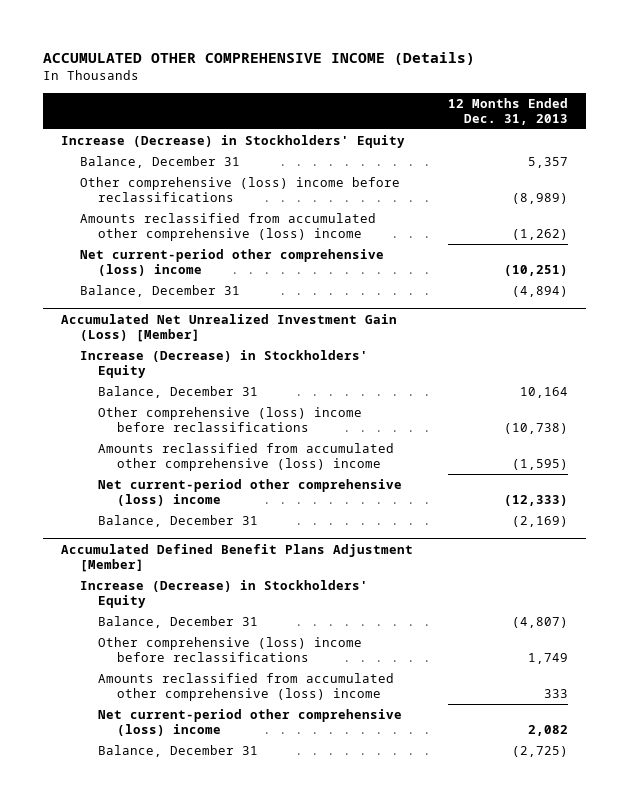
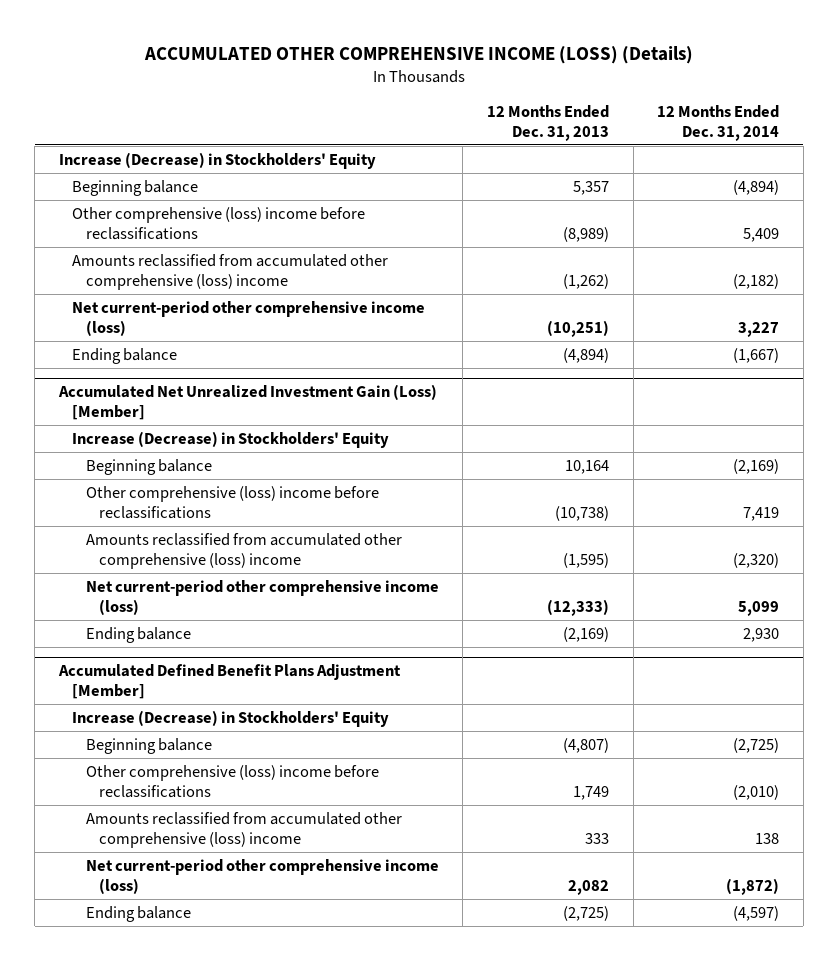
- ACCUMULATED OTHER COMPREHENSIVE INCOME (Details)
+ ACCUMULATED OTHER COMPREHENSIVE INCOME (LOSS) (Details)
- | 12 Months Ended Dec. 31, 2013
+ | 12 Months Ended Dec. 31, 2013 | 12 Months Ended Dec. 31, 2014
- Balance, December 31 | 5,357
+ Beginning balance | 5,357 | (4,894)
- Net current-period other comprehensive (loss) income | (10,251)
- Balance, December 31 | (4,894)
+ Net current-period other comprehensive income (loss) | (10,251) | 3,227
+ Ending balance | (4,894) | (1,667)
@ Accumulated Net Unrealized Investment Gain (Loss) [Member]
- Balance, December 31 | 10,164
+ Beginning balance | 10,164 | (2,169)
- Net current-period other comprehensive (loss) income | (12,333)
- Balance, December 31 | (2,169)
+ Net current-period other comprehensive income (loss) | (12,333) | 5,099
+ Ending balance | (2,169) | 2,930
@ Accumulated Defined Benefit Plans Adjustment [Member]
- Balance, December 31 | (4,807)
+ Beginning balance | (4,807) | (2,725)
- Net current-period other comprehensive (loss) income | 2,082
- Balance, December 31 | (2,725)
+ Net current-period other comprehensive income (loss) | 2,082 | (1,872)
+ Ending balance | (2,725) | (4,597)

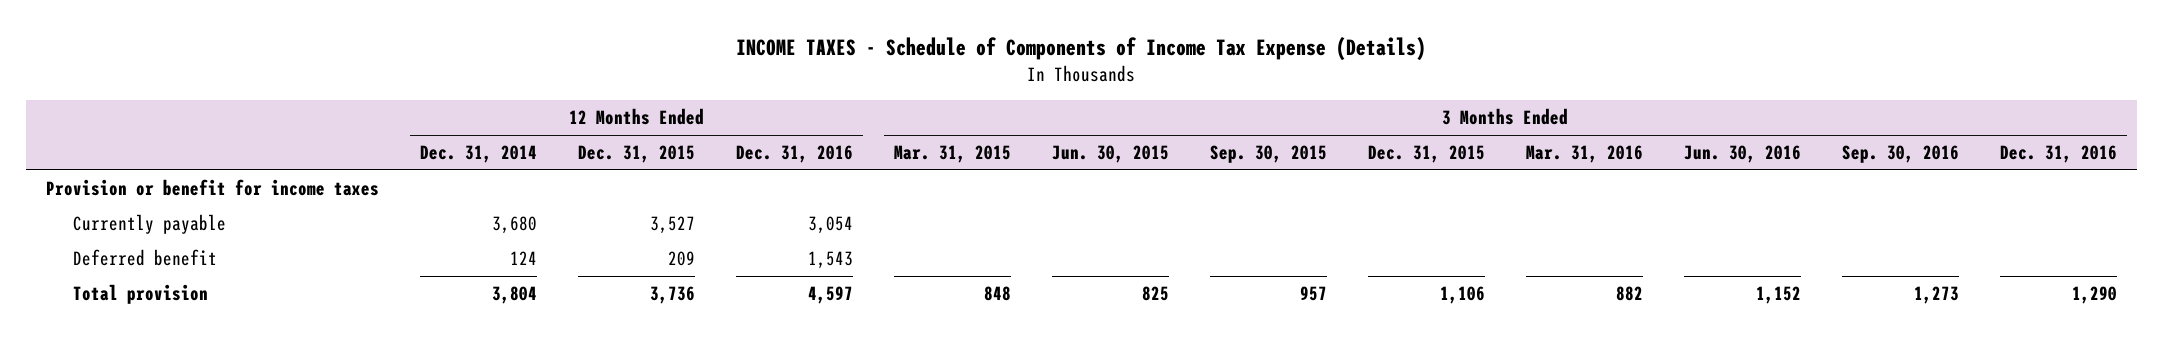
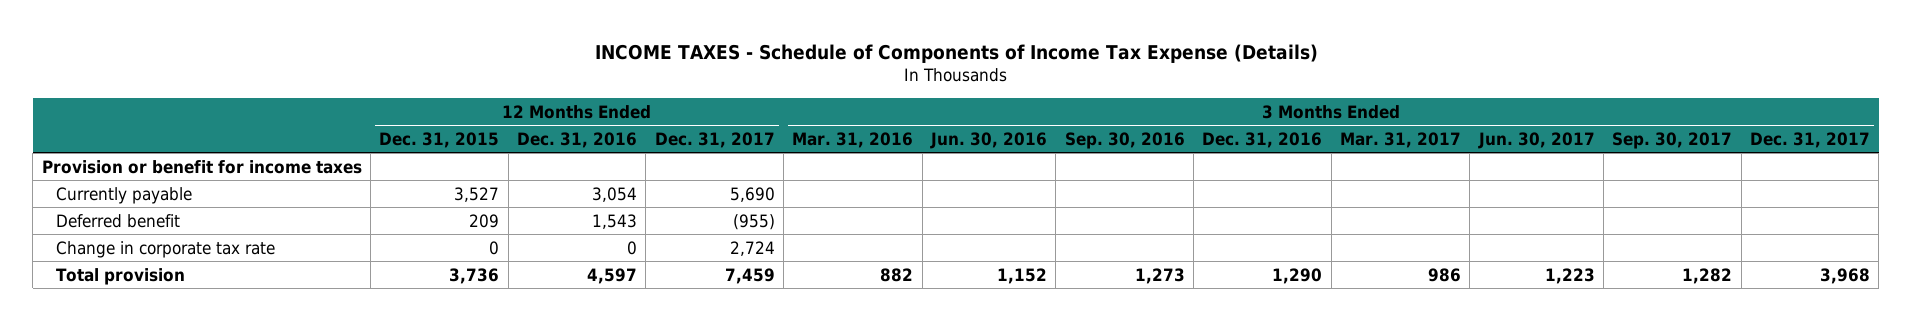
- | 12 Months Ended Dec. 31, 2014 | 12 Months Ended Dec. 31, 2015 | 12 Months Ended Dec. 31, 2016 | 3 Months Ended Mar. 31, 2015 | 3 Months Ended Jun. 30, 2015 | 3 Months Ended Sep. 30, 2015 | 3 Months Ended Dec. 31, 2015 | 3 Months Ended Mar. 31, 2016 | 3 Months Ended Jun. 30, 2016 | 3 Months Ended Sep. 30, 2016 | 3 Months Ended Dec. 31, 2016
+ | 12 Months Ended Dec. 31, 2015 | 12 Months Ended Dec. 31, 2016 | 12 Months Ended Dec. 31, 2017 | 3 Months Ended Mar. 31, 2016 | 3 Months Ended Jun. 30, 2016 | 3 Months Ended Sep. 30, 2016 | 3 Months Ended Dec. 31, 2016 | 3 Months Ended Mar. 31, 2017 | 3 Months Ended Jun. 30, 2017 | 3 Months Ended Sep. 30, 2017 | 3 Months Ended Dec. 31, 2017
+ Change in corporate tax rate | 0 | 0 | 2,724 | | | | | | | |

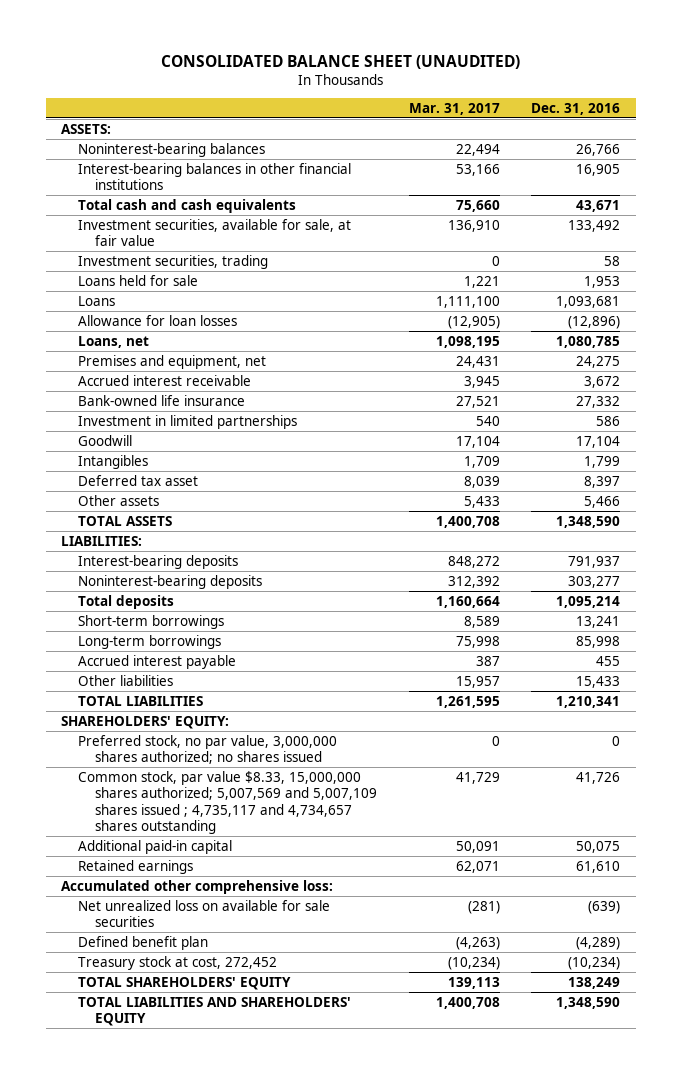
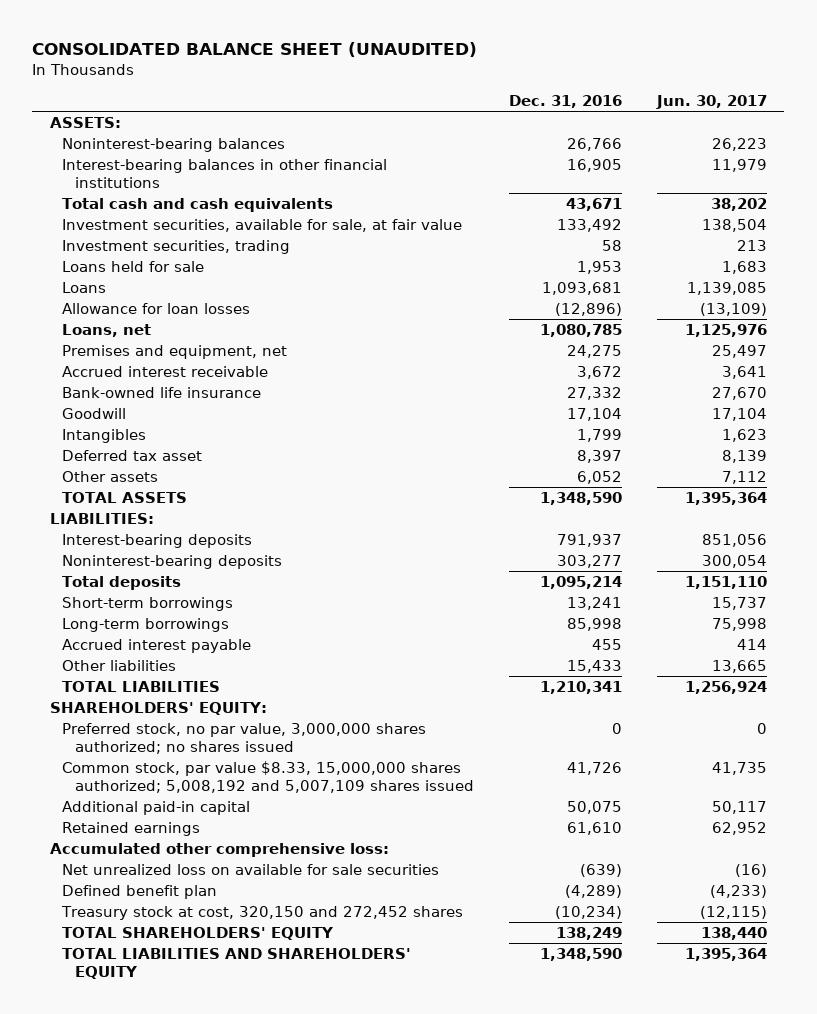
- | Mar. 31, 2017 | Dec. 31, 2016
+ | Dec. 31, 2016 | Jun. 30, 2017
- Investment in limited partnerships | 540 | 586
- Other assets | 5,433 | 5,466
+ Other assets | 6,052 | 7,112
- Common stock, par value $8.33, 15,000,000 shares authorized; 5,007,569 and 5,007,109 shares issued ; 4,735,117 and 4,734,657 shares outstanding | 41,729 | 41,726
+ Common stock, par value $8.33, 15,000,000 shares authorized; 5,008,192 and 5,007,109 shares issued | 41,726 | 41,735
- Treasury stock at cost, 272,452 | (10,234) | (10,234)
+ Treasury stock at cost, 320,150 and 272,452 shares | (10,234) | (12,115)

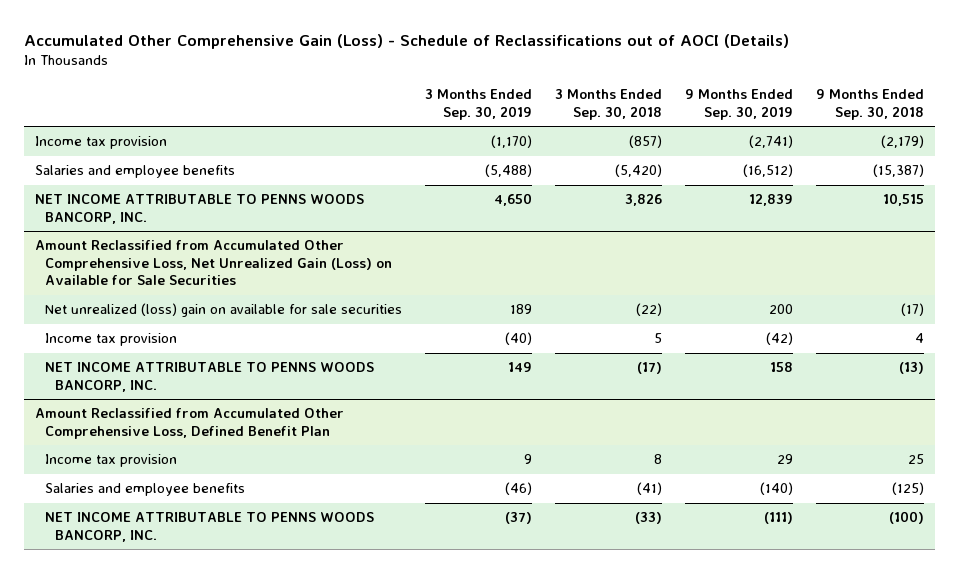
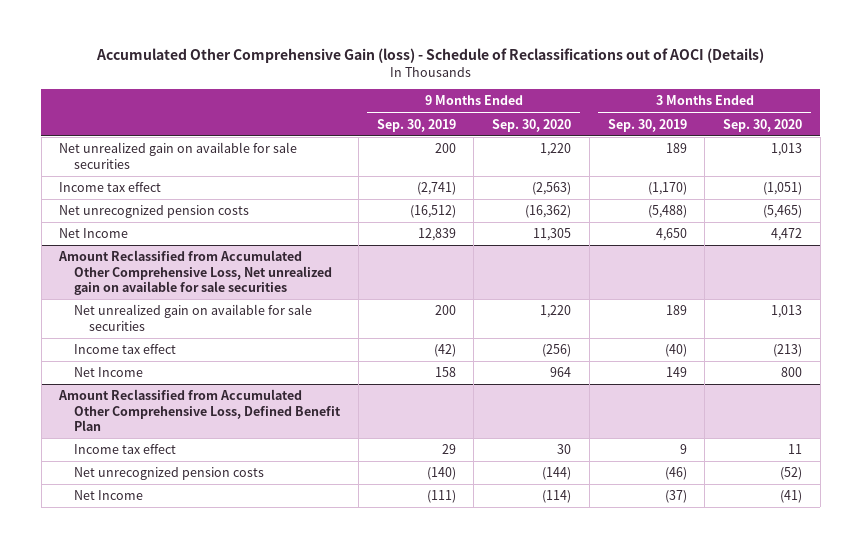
- Accumulated Other Comprehensive Gain (Loss) - Schedule of Reclassifications out of AOCI (Details)
+ Accumulated Other Comprehensive Gain (loss) - Schedule of Reclassifications out of AOCI (Details)
- | 3 Months Ended Sep. 30, 2019 | 3 Months Ended Sep. 30, 2018 | 9 Months Ended Sep. 30, 2019 | 9 Months Ended Sep. 30, 2018
+ | 9 Months Ended Sep. 30, 2019 | 9 Months Ended Sep. 30, 2020 | 3 Months Ended Sep. 30, 2019 | 3 Months Ended Sep. 30, 2020
- Income tax provision | (1,170) | (857) | (2,741) | (2,179)
- Salaries and employee benefits | (5,488) | (5,420) | (16,512) | (15,387)
- NET INCOME ATTRIBUTABLE TO PENNS WOODS BANCORP, INC. | 4,650 | 3,826 | 12,839 | 10,515
- Amount Reclassified from Accumulated Other Comprehensive Loss, Net Unrealized Gain (Loss) on Available for Sale Securities
- Net unrealized (loss) gain on available for sale securities | 189 | (22) | 200 | (17)
- Income tax provision | (40) | 5 | (42) | 4
- NET INCOME ATTRIBUTABLE TO PENNS WOODS BANCORP, INC. | 149 | (17) | 158 | (13)
+ Net unrealized gain on available for sale securities | 200 | 1,220 | 189 | 1,013
+ Income tax effect | (2,741) | (2,563) | (1,170) | (1,051)
+ Net unrecognized pension costs | (16,512) | (16,362) | (5,488) | (5,465)
+ Net Income | 12,839 | 11,305 | 4,650 | 4,472
+ Amount Reclassified from Accumulated Other Comprehensive Loss, Net unrealized gain on available for sale securities
+ Net unrealized gain on available for sale securities | 200 | 1,220 | 189 | 1,013
+ Income tax effect | (42) | (256) | (40) | (213)
+ Net Income | 158 | 964 | 149 | 800
@ Amount Reclassified from Accumulated Other Comprehensive Loss, Defined Benefit Plan
- Income tax provision | 9 | 8 | 29 | 25
- Salaries and employee benefits | (46) | (41) | (140) | (125)
- NET INCOME ATTRIBUTABLE TO PENNS WOODS BANCORP, INC. | (37) | (33) | (111) | (100)
+ Income tax effect | 29 | 30 | 9 | 11
+ Net unrecognized pension costs | (140) | (144) | (46) | (52)
+ Net Income | (111) | (114) | (37) | (41)

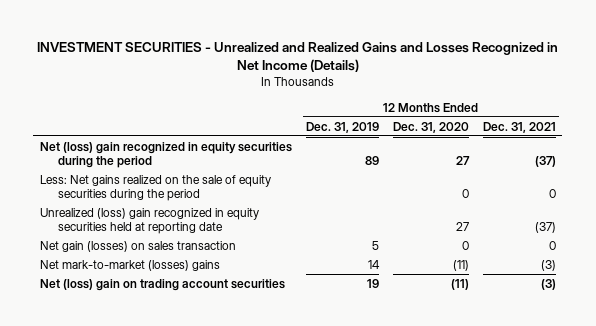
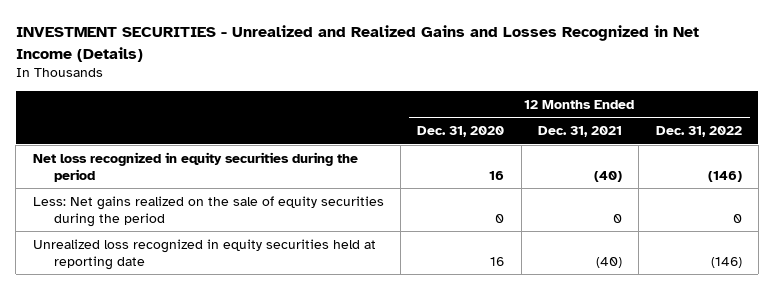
- | 12 Months Ended Dec. 31, 2019 | 12 Months Ended Dec. 31, 2020 | 12 Months Ended Dec. 31, 2021
+ | 12 Months Ended Dec. 31, 2020 | 12 Months Ended Dec. 31, 2021 | 12 Months Ended Dec. 31, 2022
- Net (loss) gain recognized in equity securities during the period | 89 | 27 | (37)
+ Net loss recognized in equity securities during the period | 16 | (40) | (146)
- Unrealized (loss) gain recognized in equity securities held at reporting date | | 27 | (37)
- Net gain (losses) on sales transaction | 5 | 0 | 0
- Net mark-to-market (losses) gains | 14 | (11) | (3)
- Net (loss) gain on trading account securities | 19 | (11) | (3)
+ Unrealized loss recognized in equity securities held at reporting date | 16 | (40) | (146)

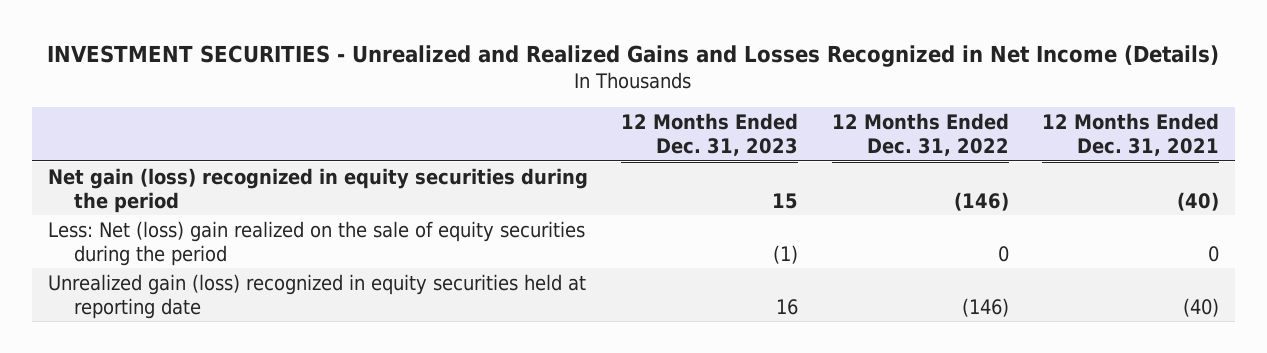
- | 12 Months Ended Dec. 31, 2020 | 12 Months Ended Dec. 31, 2021 | 12 Months Ended Dec. 31, 2022
+ | 12 Months Ended Dec. 31, 2023 | 12 Months Ended Dec. 31, 2022 | 12 Months Ended Dec. 31, 2021
- Net loss recognized in equity securities during the period | 16 | (40) | (146)
- Less: Net gains realized on the sale of equity securities during the period | 0 | 0 | 0
- Unrealized loss recognized in equity securities held at reporting date | 16 | (40) | (146)
+ Net gain (loss) recognized in equity securities during the period | 15 | (146) | (40)
+ Less: Net (loss) gain realized on the sale of equity securities during the period | (1) | 0 | 0
+ Unrealized gain (loss) recognized in equity securities held at reporting date | 16 | (146) | (40)

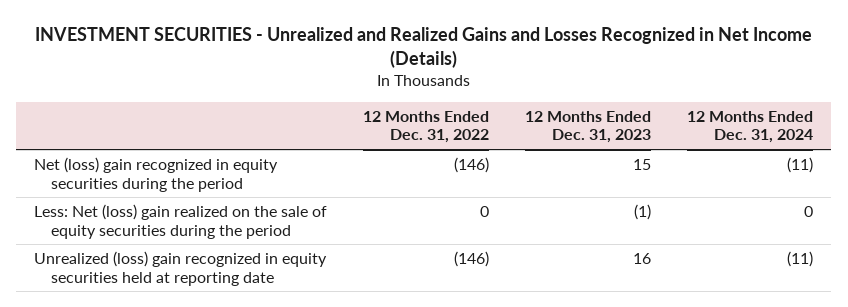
- | 12 Months Ended Dec. 31, 2023 | 12 Months Ended Dec. 31, 2022 | 12 Months Ended Dec. 31, 2021
+ | 12 Months Ended Dec. 31, 2022 | 12 Months Ended Dec. 31, 2023 | 12 Months Ended Dec. 31, 2024
- Net gain (loss) recognized in equity securities during the period | 15 | (146) | (40)
+ Net (loss) gain recognized in equity securities during the period | (146) | 15 | (11)
- Unrealized gain (loss) recognized in equity securities held at reporting date | 16 | (146) | (40)
+ Unrealized (loss) gain recognized in equity securities held at reporting date | (146) | 16 | (11)

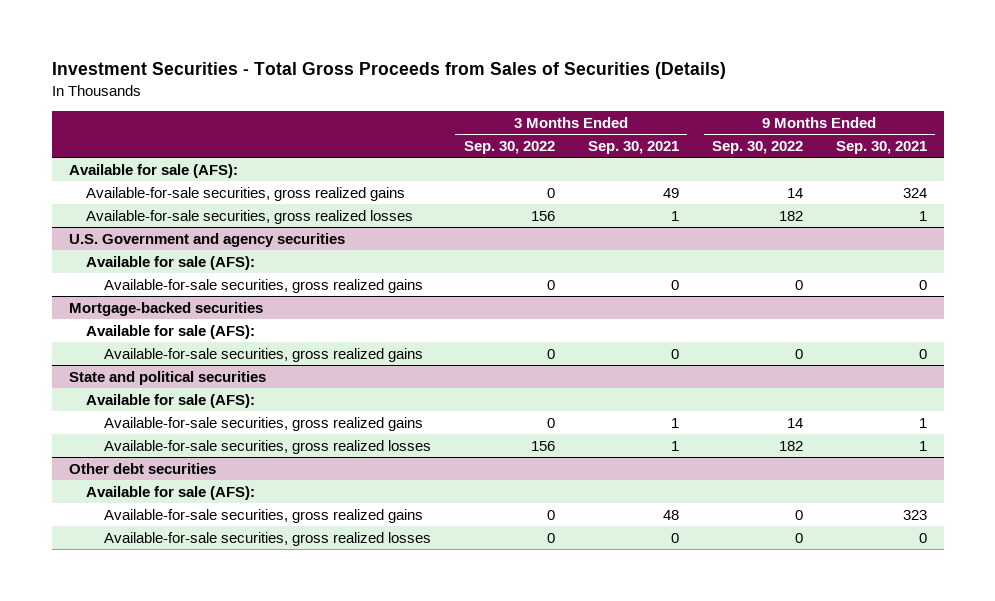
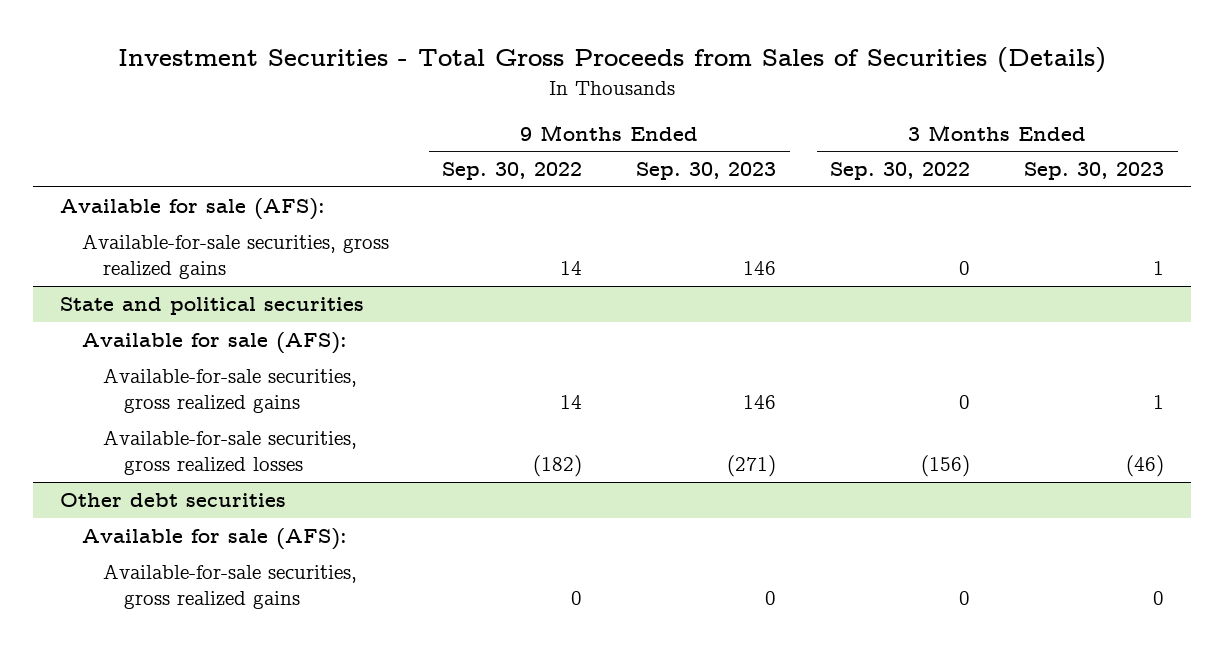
- | 3 Months Ended Sep. 30, 2022 | 3 Months Ended Sep. 30, 2021 | 9 Months Ended Sep. 30, 2022 | 9 Months Ended Sep. 30, 2021
+ | 9 Months Ended Sep. 30, 2022 | 9 Months Ended Sep. 30, 2023 | 3 Months Ended Sep. 30, 2022 | 3 Months Ended Sep. 30, 2023
- Available-for-sale securities, gross realized losses | 156 | 1 | 182 | 1
- U.S. Government and agency securities
- Available for sale (AFS):
- Available-for-sale securities, gross realized gains | 0 | 0 | 0 | 0
- Mortgage-backed securities
- Available for sale (AFS):
- Available-for-sale securities, gross realized gains | 0 | 0 | 0 | 0
@ State and political securities
- Available-for-sale securities, gross realized losses | 156 | 1 | 182 | 1
+ Available-for-sale securities, gross realized losses | (182) | (271) | (156) | (46)
@ Other debt securities
- Available-for-sale securities, gross realized losses | 0 | 0 | 0 | 0

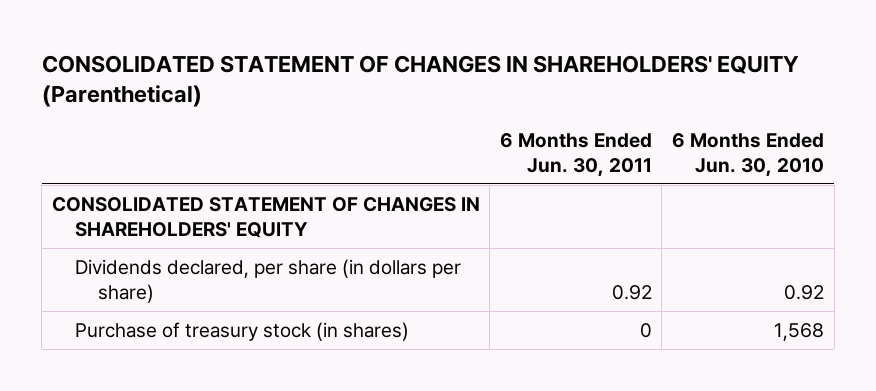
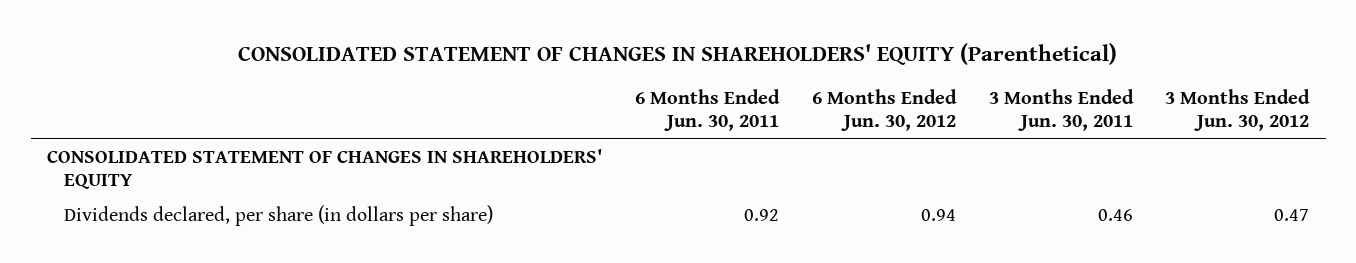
- | 6 Months Ended Jun. 30, 2011 | 6 Months Ended Jun. 30, 2010
+ | 6 Months Ended Jun. 30, 2011 | 6 Months Ended Jun. 30, 2012 | 3 Months Ended Jun. 30, 2011 | 3 Months Ended Jun. 30, 2012
- Purchase of treasury stock (in shares) | 0 | 1,568

